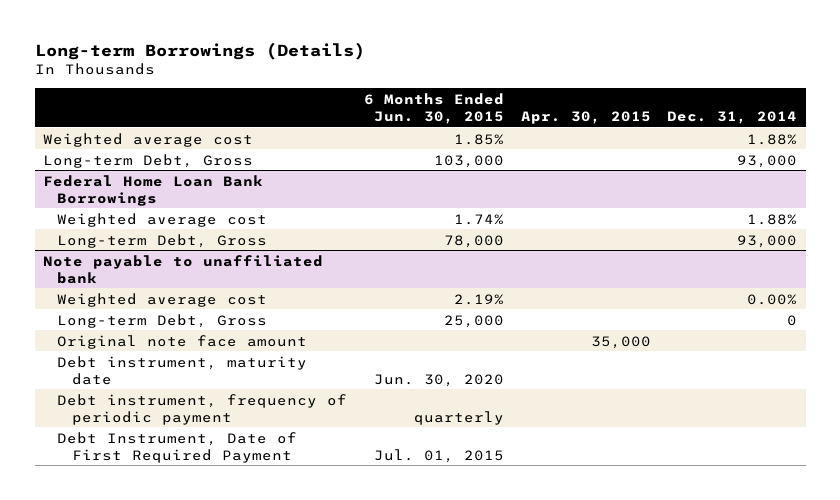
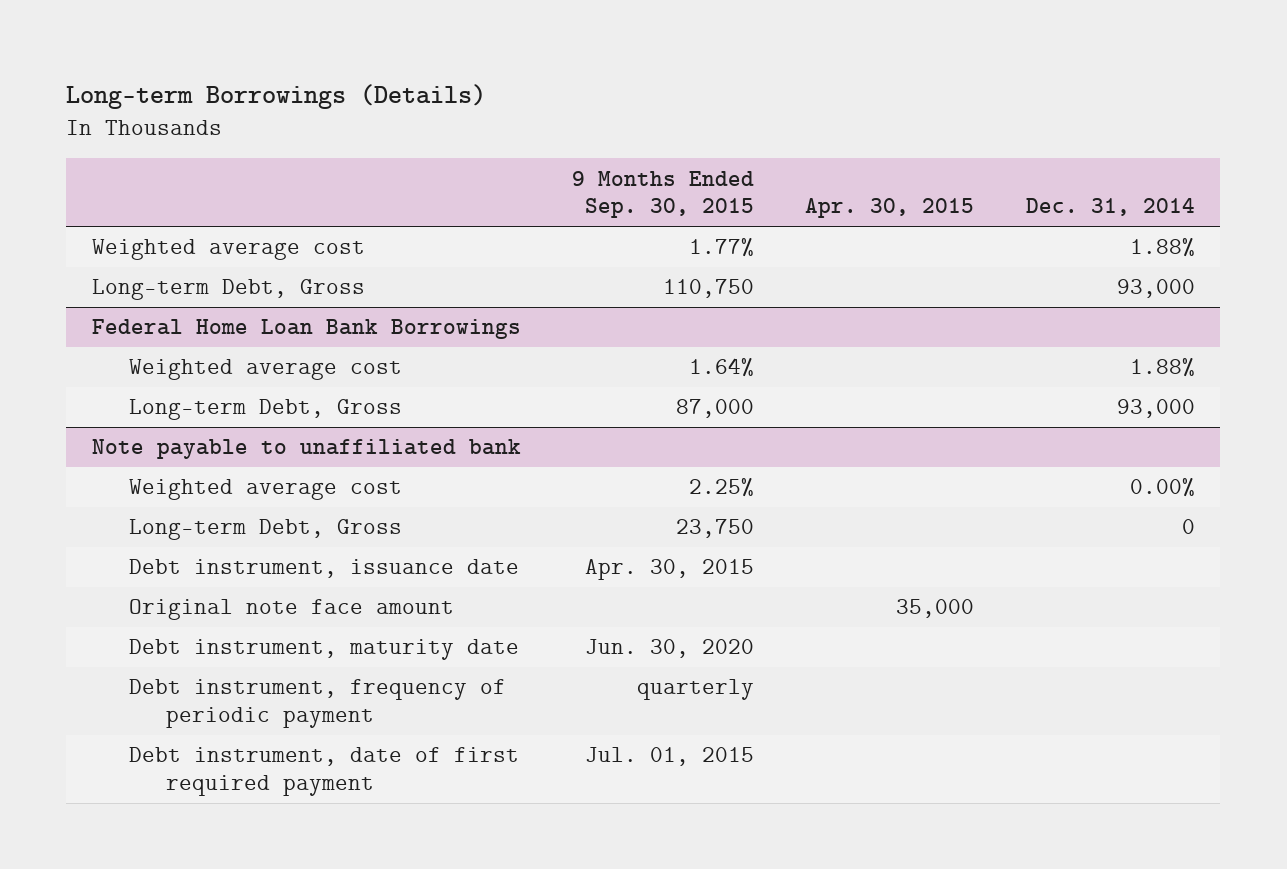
- | 6 Months Ended Jun. 30, 2015 | Apr. 30, 2015 | Dec. 31, 2014
+ | 9 Months Ended Sep. 30, 2015 | Apr. 30, 2015 | Dec. 31, 2014
@ Note payable to unaffiliated bank
+ Debt instrument, issuance date | Apr. 30, 2015 | |
- Debt Instrument, Date of First Required Payment | Jul. 01, 2015 | |
+ Debt instrument, date of first required payment | Jul. 01, 2015 | |

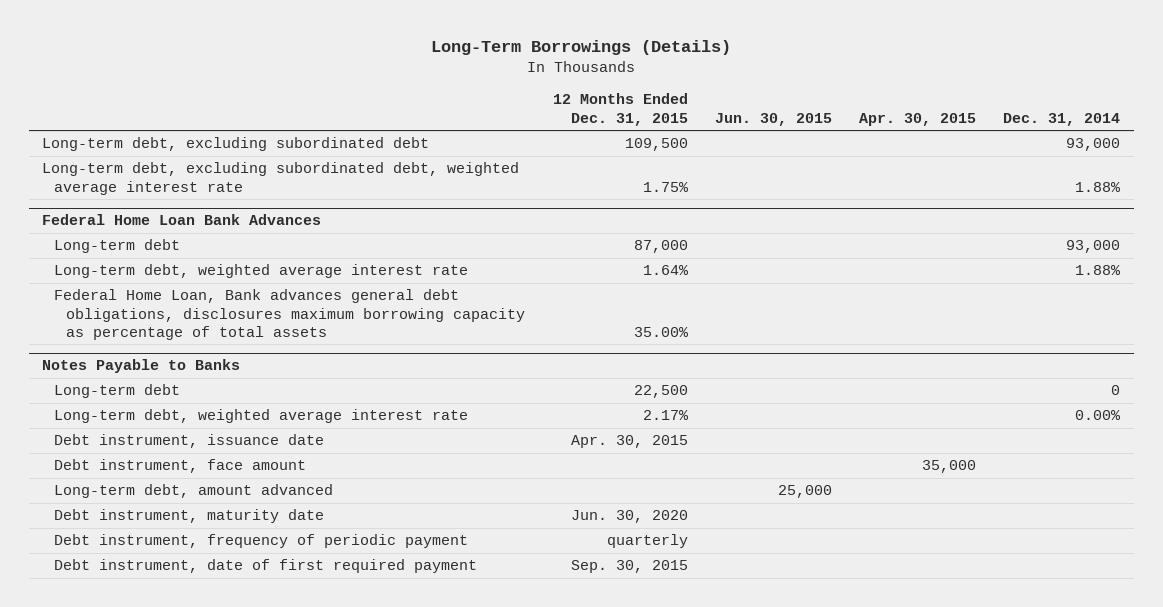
- Long-term Borrowings (Details)
+ Long-Term Borrowings (Details)
- | 9 Months Ended Sep. 30, 2015 | Apr. 30, 2015 | Dec. 31, 2014
+ | 12 Months Ended Dec. 31, 2015 | Jun. 30, 2015 | Apr. 30, 2015 | Dec. 31, 2014
- Weighted average cost | 1.77% | | 1.88%
- Long-term Debt, Gross | 110,750 | | 93,000
- Federal Home Loan Bank Borrowings
- Weighted average cost | 1.64% | | 1.88%
- Long-term Debt, Gross | 87,000 | | 93,000
- Note payable to unaffiliated bank
- Weighted average cost | 2.25% | | 0.00%
- Long-term Debt, Gross | 23,750 | | 0
+ Long-term debt, excluding subordinated debt | 109,500 | | | 93,000
+ Long-term debt, excluding subordinated debt, weighted average interest rate | 1.75% | | | 1.88%
+ Federal Home Loan Bank Advances
+ Long-term debt | 87,000 | | | 93,000
+ Long-term debt, weighted average interest rate | 1.64% | | | 1.88%
+ Federal Home Loan, Bank advances general debt obligations, disclosures maximum borrowing capacity as percentage of total assets | 35.00% | | |
+ Notes Payable to Banks
+ Long-term debt | 22,500 | | | 0
+ Long-term debt, weighted average interest rate | 2.17% | | | 0.00%
- Original note face amount | | 35,000 |
+ Debt instrument, face amount | | | 35,000 |
+ Long-term debt, amount advanced | | 25,000 | |

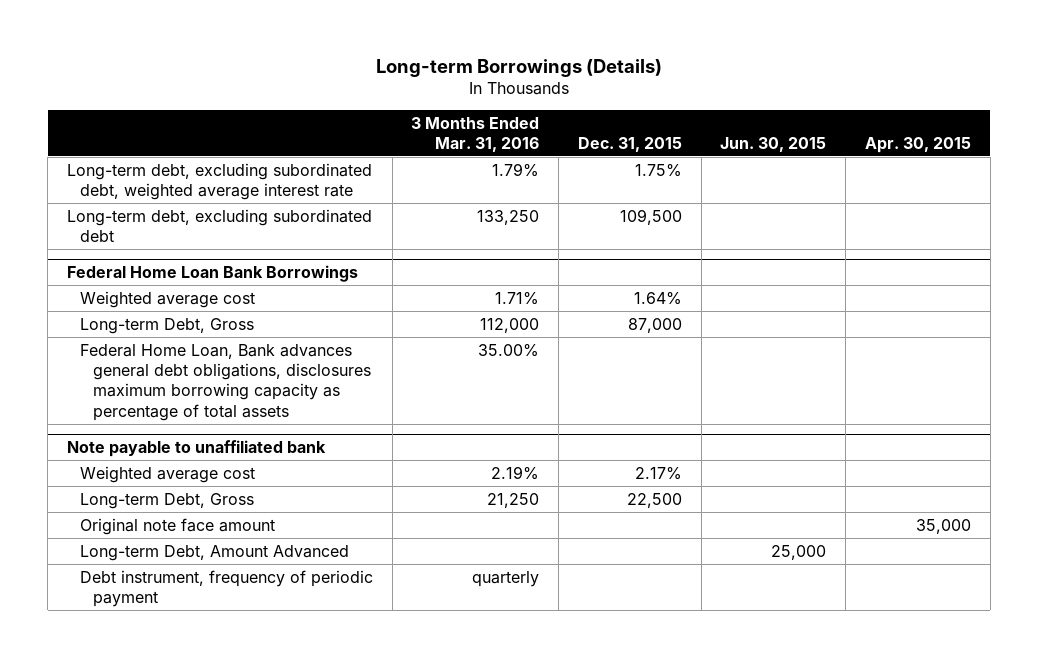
- Long-Term Borrowings (Details)
+ Long-term Borrowings (Details)
- | 12 Months Ended Dec. 31, 2015 | Jun. 30, 2015 | Apr. 30, 2015 | Dec. 31, 2014
+ | 3 Months Ended Mar. 31, 2016 | Dec. 31, 2015 | Jun. 30, 2015 | Apr. 30, 2015
- Federal Home Loan Bank Advances
- Long-term debt | 87,000 | | | 93,000
- Long-term debt, weighted average interest rate | 1.64% | | | 1.88%
moved down: Long-term debt, excluding subordinated debt | 133,250 | 109,500 | |
+ Federal Home Loan Bank Borrowings
+ Weighted average cost | 1.71% | 1.64% | |
+ Long-term Debt, Gross | 112,000 | 87,000 | |
- Notes Payable to Banks
- Long-term debt | 22,500 | | | 0
- Long-term debt, weighted average interest rate | 2.17% | | | 0.00%
- Debt instrument, issuance date | Apr. 30, 2015 | | |
- Debt instrument, face amount | | | 35,000 |
- Long-term debt, amount advanced | | 25,000 | |
- Debt instrument, maturity date | Jun. 30, 2020 | | |
+ Note payable to unaffiliated bank
+ Weighted average cost | 2.19% | 2.17% | |
+ Long-term Debt, Gross | 21,250 | 22,500 | |
+ Original note face amount | | | | 35,000
+ Long-term Debt, Amount Advanced | | | 25,000 |
- Debt instrument, date of first required payment | Sep. 30, 2015 | | |

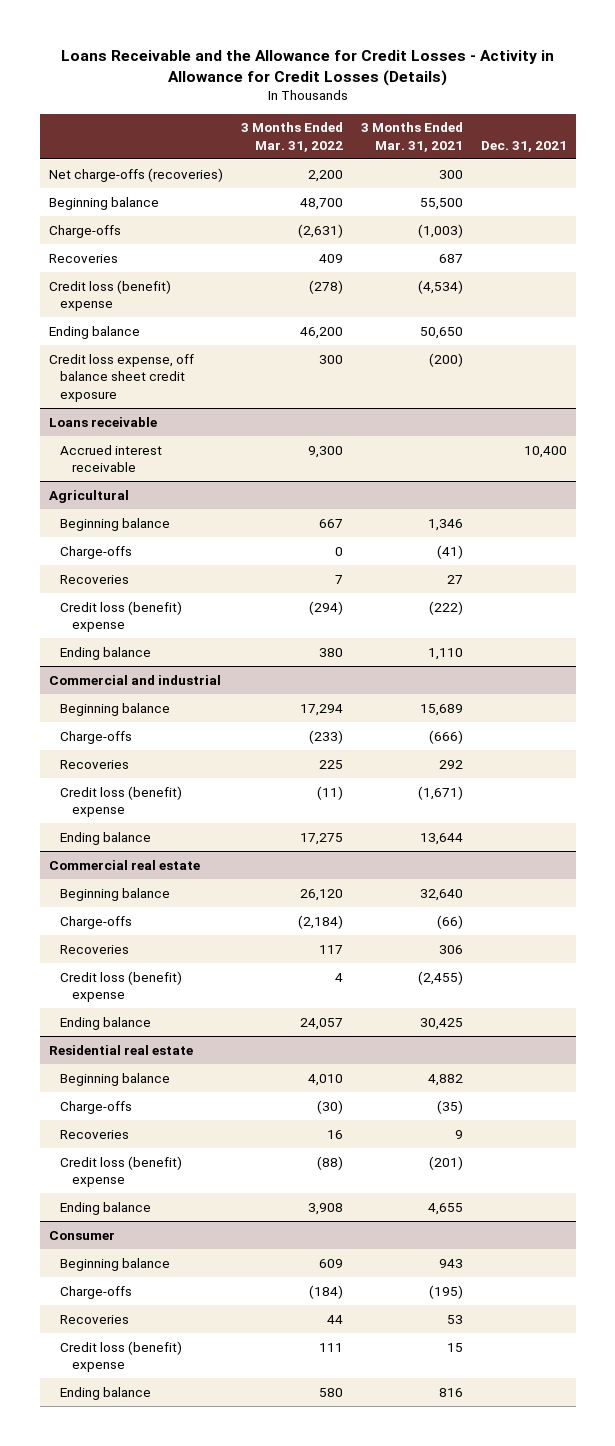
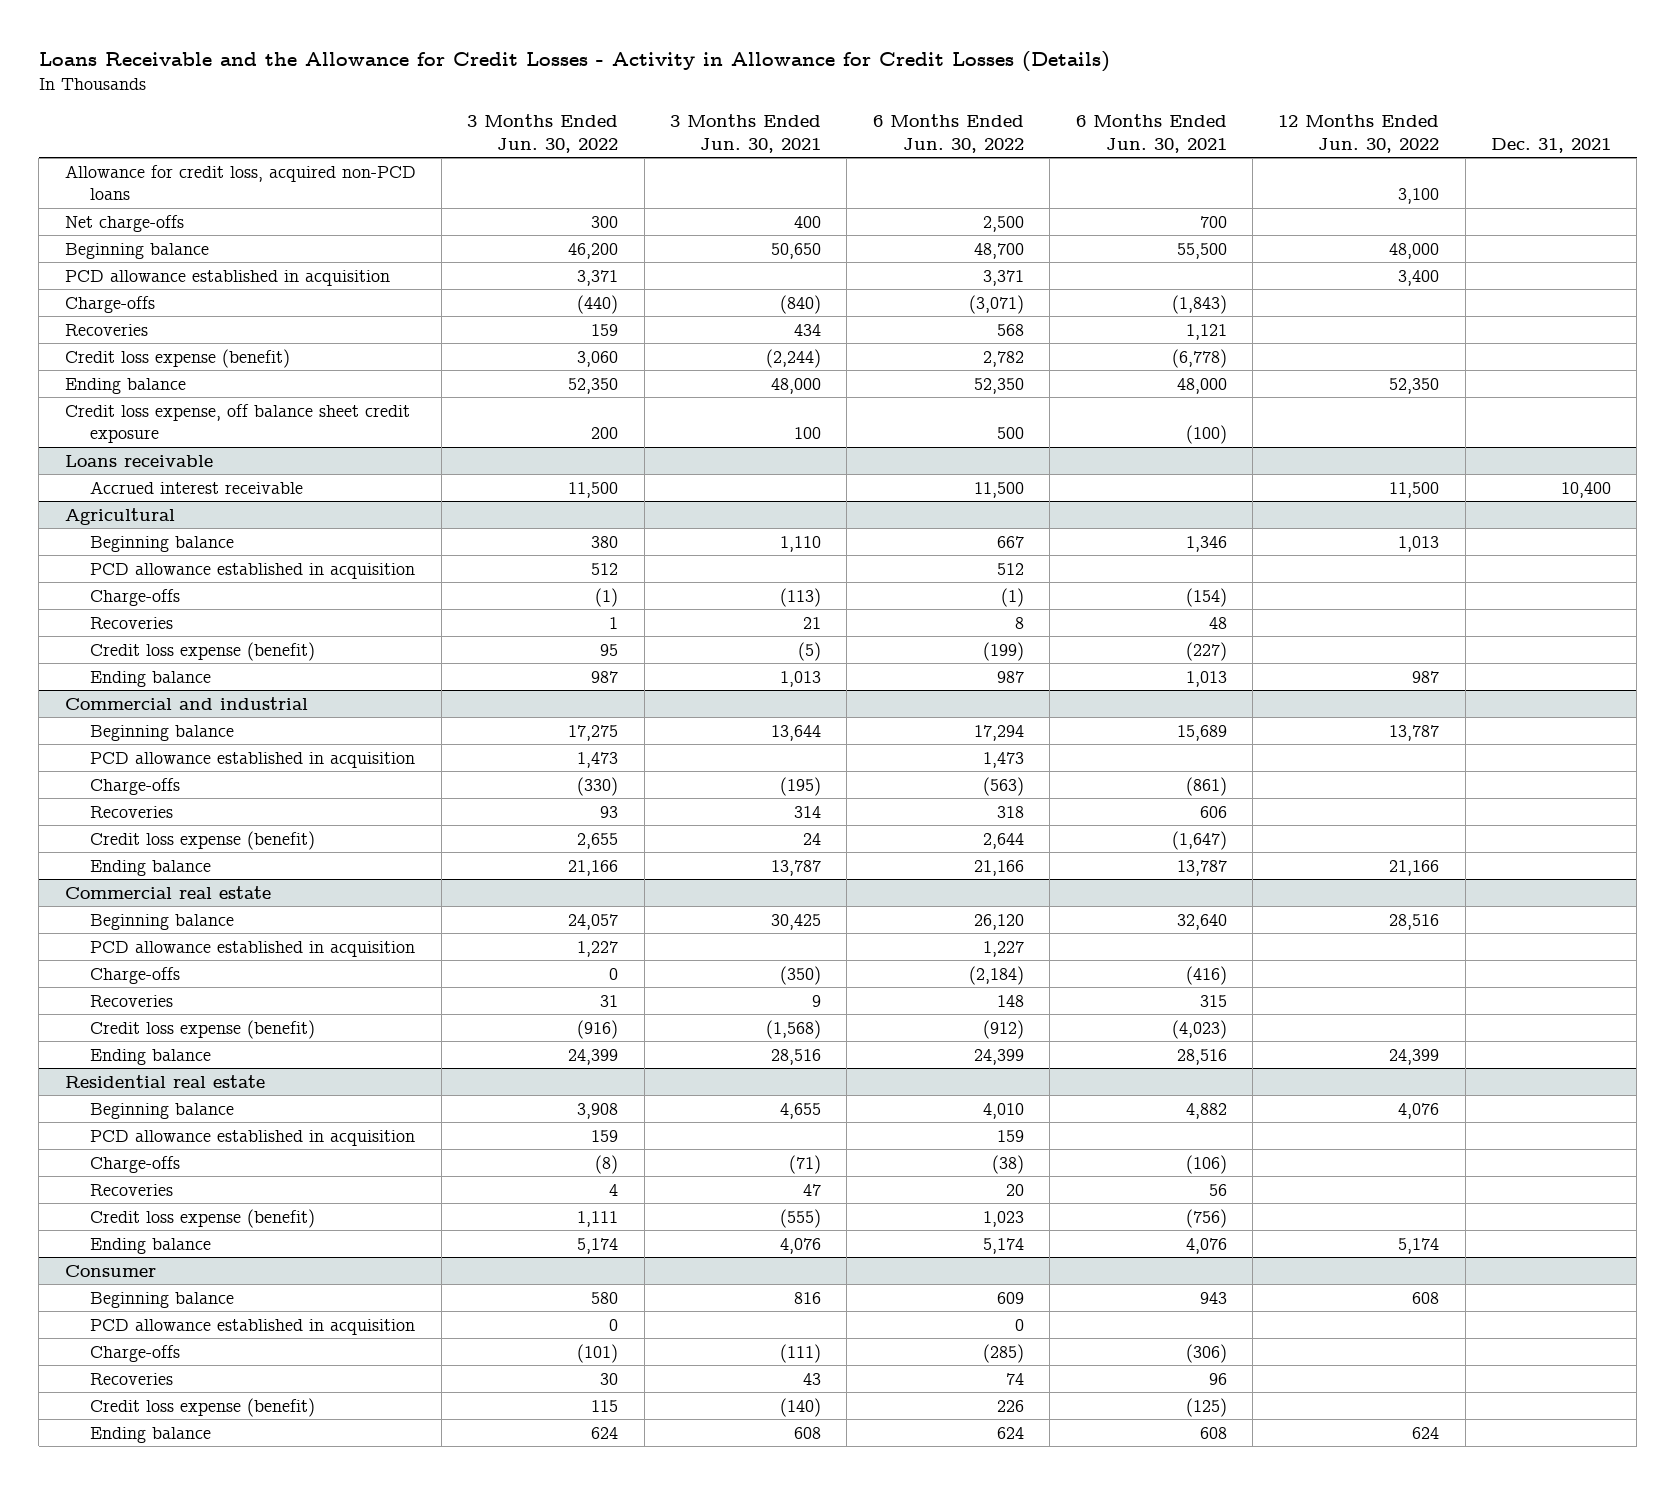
- | 3 Months Ended Mar. 31, 2022 | 3 Months Ended Mar. 31, 2021 | Dec. 31, 2021
+ | 3 Months Ended Jun. 30, 2022 | 3 Months Ended Jun. 30, 2021 | 6 Months Ended Jun. 30, 2022 | 6 Months Ended Jun. 30, 2021 | 12 Months Ended Jun. 30, 2022 | Dec. 31, 2021
- Net charge-offs (recoveries) | 2,200 | 300 |
+ Allowance for credit loss, acquired non-PCD loans | | | | | 3,100 |
+ Net charge-offs | 300 | 400 | 2,500 | 700 | |
+ PCD allowance established in acquisition | 3,371 | | 3,371 | | 3,400 |
- Credit loss (benefit) expense | (278) | (4,534) |
+ Credit loss expense (benefit) | 3,060 | (2,244) | 2,782 | (6,778) | |
@ Agricultural
+ PCD allowance established in acquisition | 512 | | 512 | | |
- Credit loss (benefit) expense | (294) | (222) |
+ Credit loss expense (benefit) | 95 | (5) | (199) | (227) | |
@ Commercial and industrial
+ PCD allowance established in acquisition | 1,473 | | 1,473 | | |
- Credit loss (benefit) expense | (11) | (1,671) |
+ Credit loss expense (benefit) | 2,655 | 24 | 2,644 | (1,647) | |
@ Commercial real estate
+ PCD allowance established in acquisition | 1,227 | | 1,227 | | |
- Credit loss (benefit) expense | 4 | (2,455) |
+ Credit loss expense (benefit) | (916) | (1,568) | (912) | (4,023) | |
@ Residential real estate
+ PCD allowance established in acquisition | 159 | | 159 | | |
- Credit loss (benefit) expense | (88) | (201) |
+ Credit loss expense (benefit) | 1,111 | (555) | 1,023 | (756) | |
@ Consumer
+ PCD allowance established in acquisition | 0 | | 0 | | |
- Credit loss (benefit) expense | 111 | 15 |
+ Credit loss expense (benefit) | 115 | (140) | 226 | (125) | |

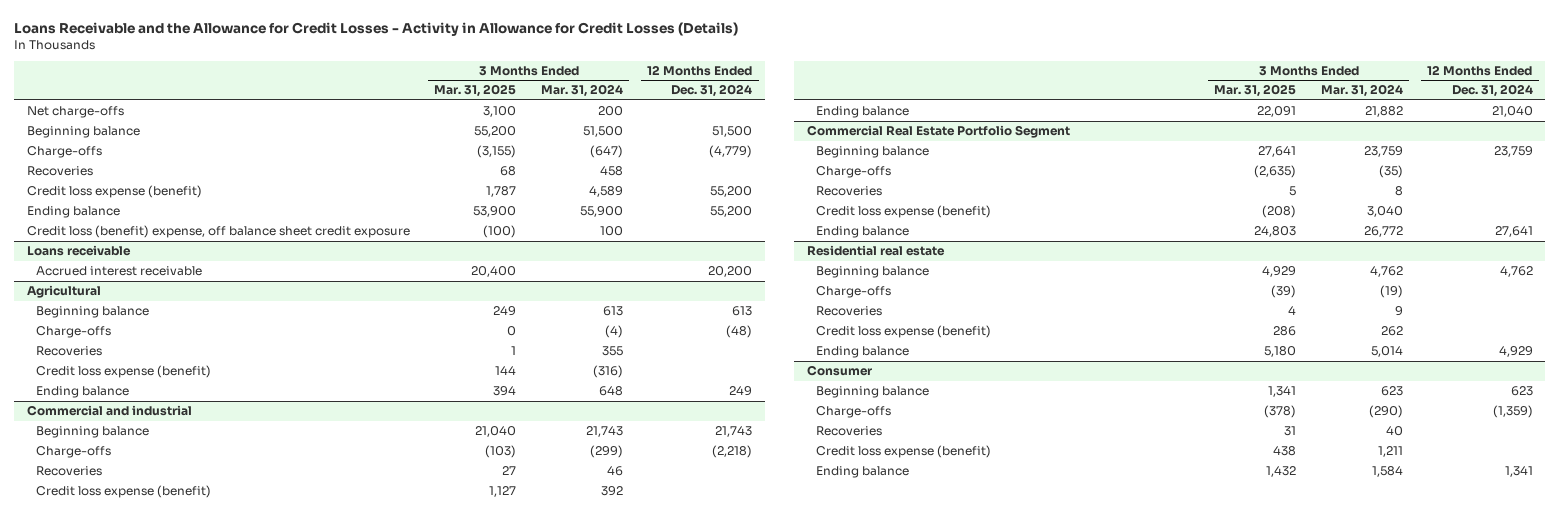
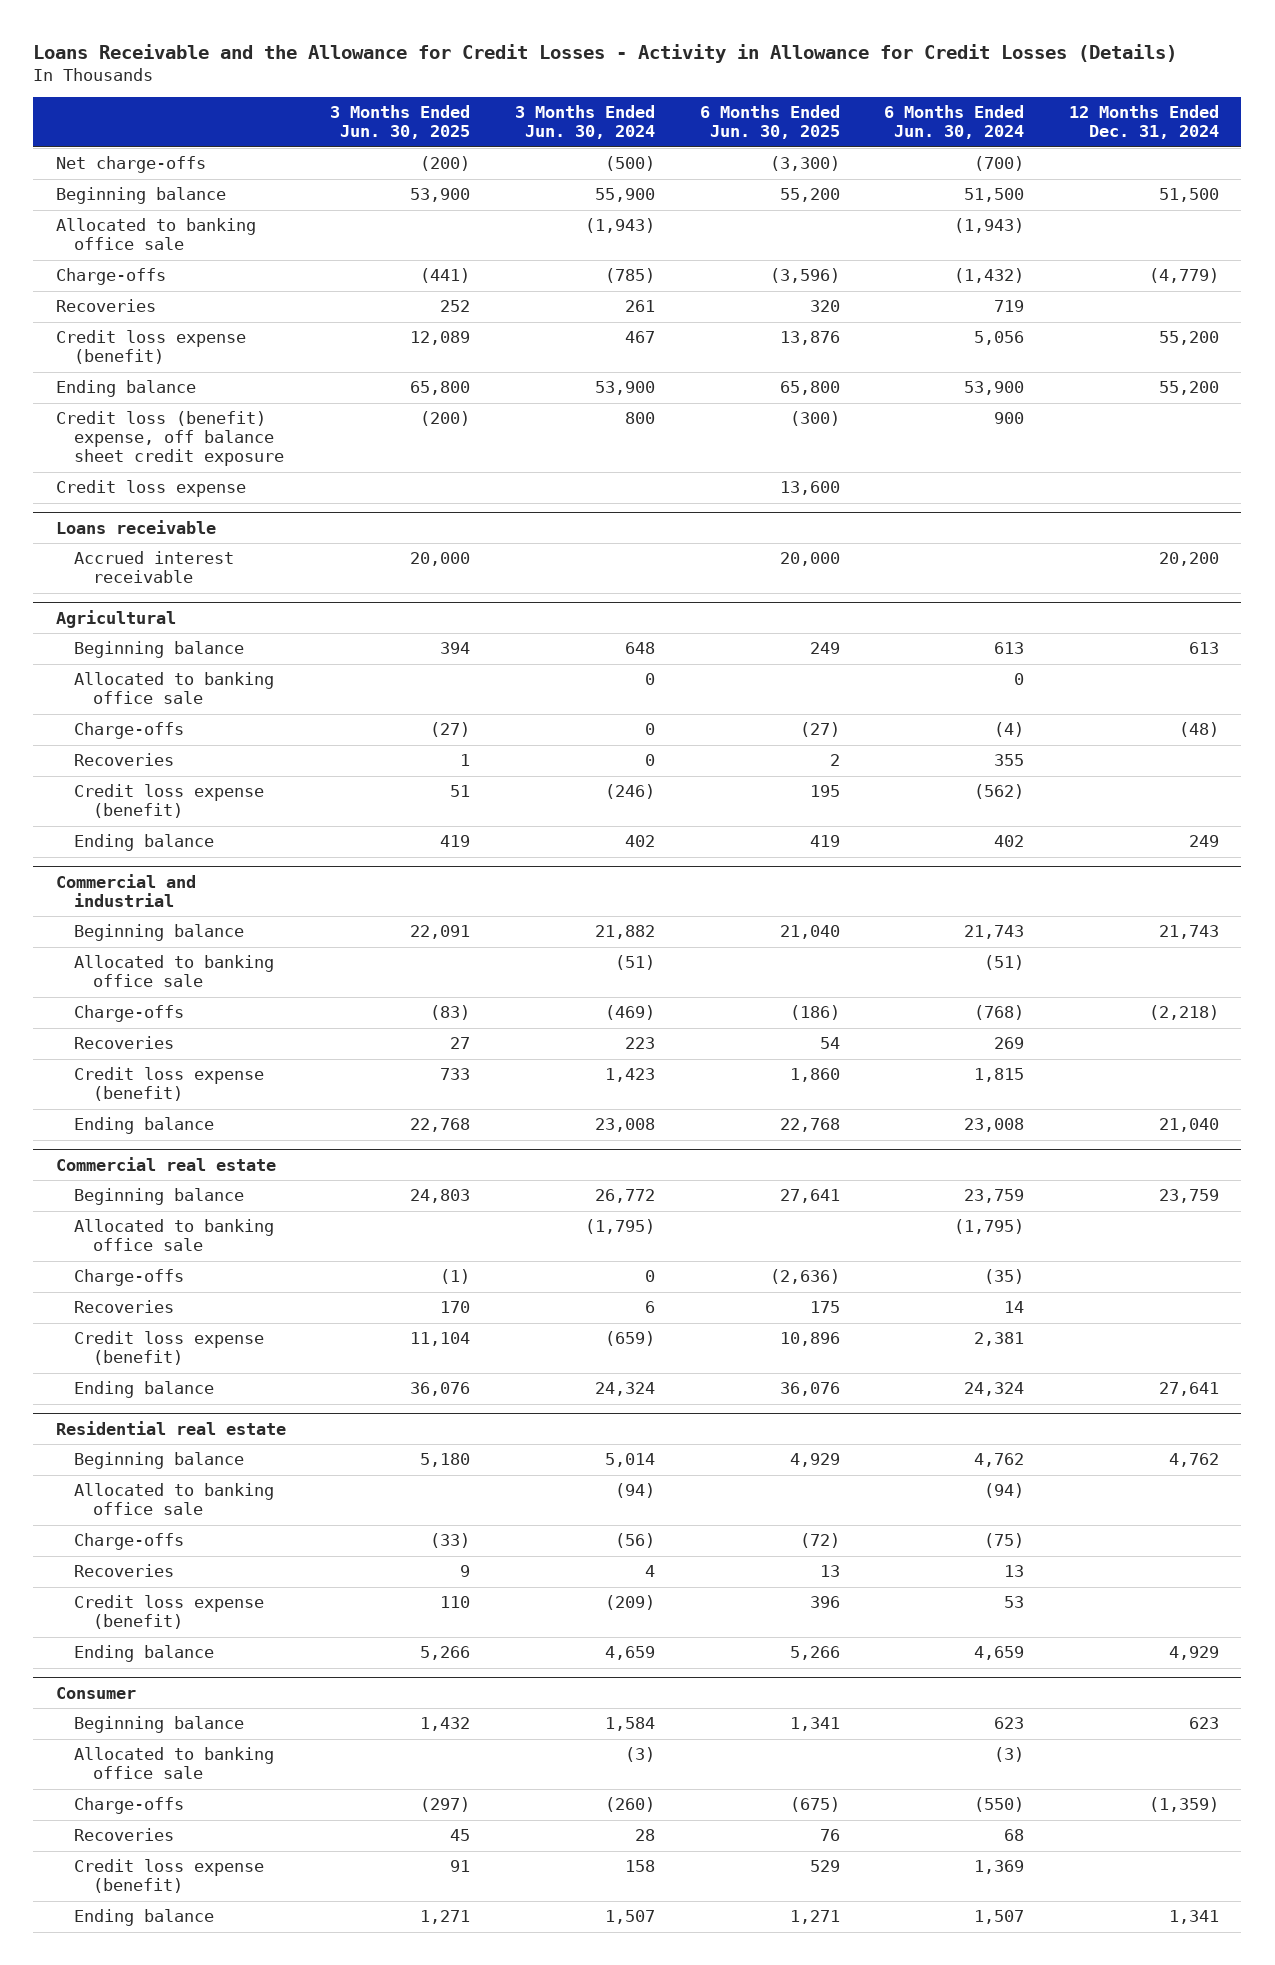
- | 3 Months Ended Mar. 31, 2025 | 3 Months Ended Mar. 31, 2024 | 12 Months Ended Dec. 31, 2024
+ | 3 Months Ended Jun. 30, 2025 | 3 Months Ended Jun. 30, 2024 | 6 Months Ended Jun. 30, 2025 | 6 Months Ended Jun. 30, 2024 | 12 Months Ended Dec. 31, 2024
+ Allocated to banking office sale | | (1,943) | | (1,943) |
+ Credit loss expense | | | 13,600 | |
@ Agricultural
+ Allocated to banking office sale | | 0 | | 0 |
@ Commercial and industrial
+ Allocated to banking office sale | | (51) | | (51) |
- Commercial Real Estate Portfolio Segment
+ Commercial real estate
+ Allocated to banking office sale | | (1,795) | | (1,795) |
@ Residential real estate
+ Allocated to banking office sale | | (94) | | (94) |
@ Consumer
+ Allocated to banking office sale | | (3) | | (3) |

